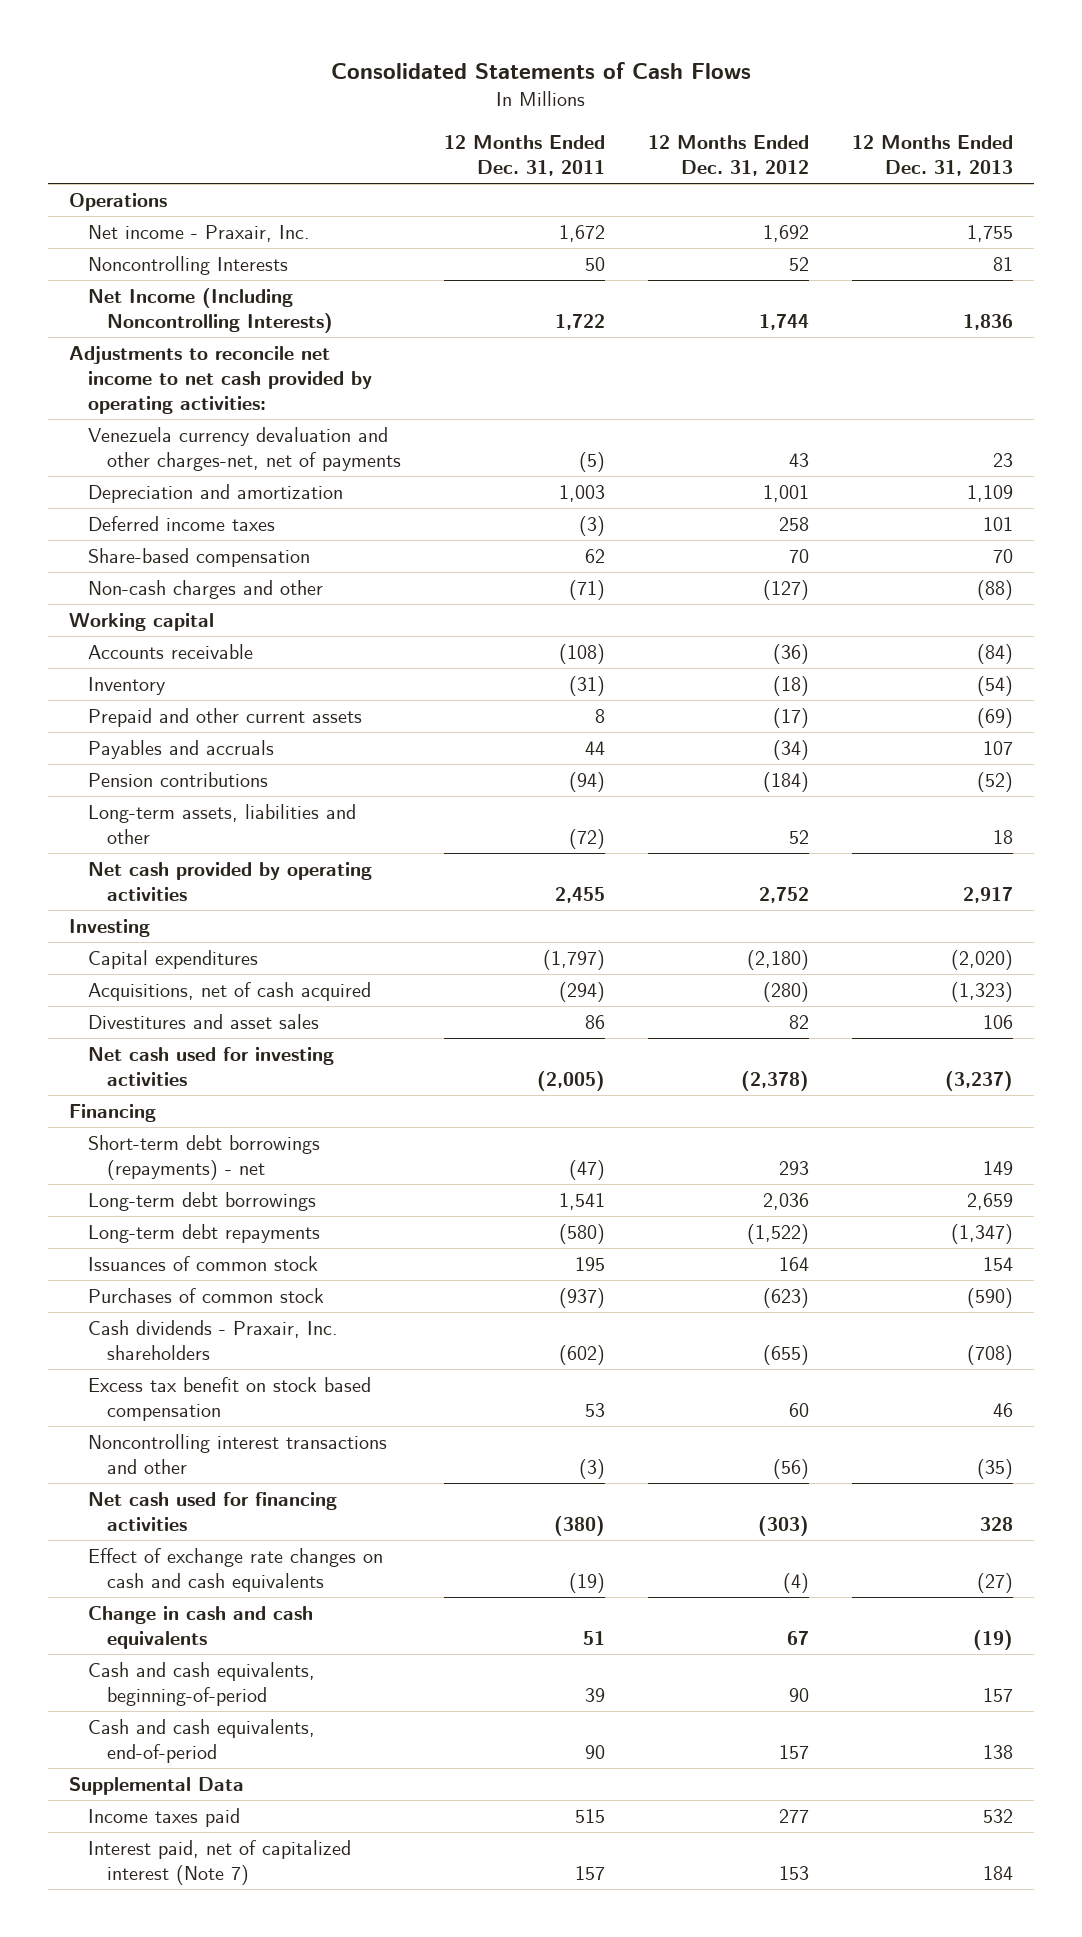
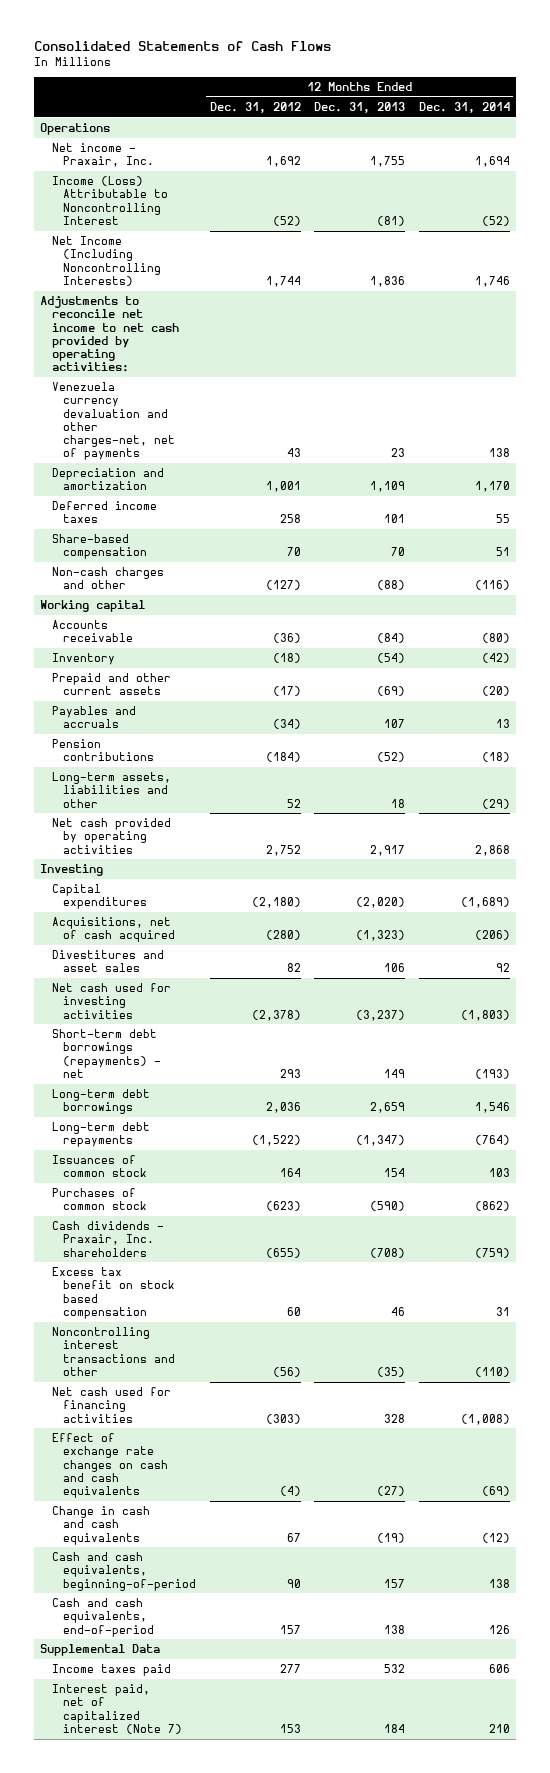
- | 12 Months Ended Dec. 31, 2011 | 12 Months Ended Dec. 31, 2012 | 12 Months Ended Dec. 31, 2013
+ | 12 Months Ended Dec. 31, 2012 | 12 Months Ended Dec. 31, 2013 | 12 Months Ended Dec. 31, 2014
- Noncontrolling Interests | 50 | 52 | 81
+ Income (Loss) Attributable to Noncontrolling Interest | (52) | (81) | (52)
- Financing

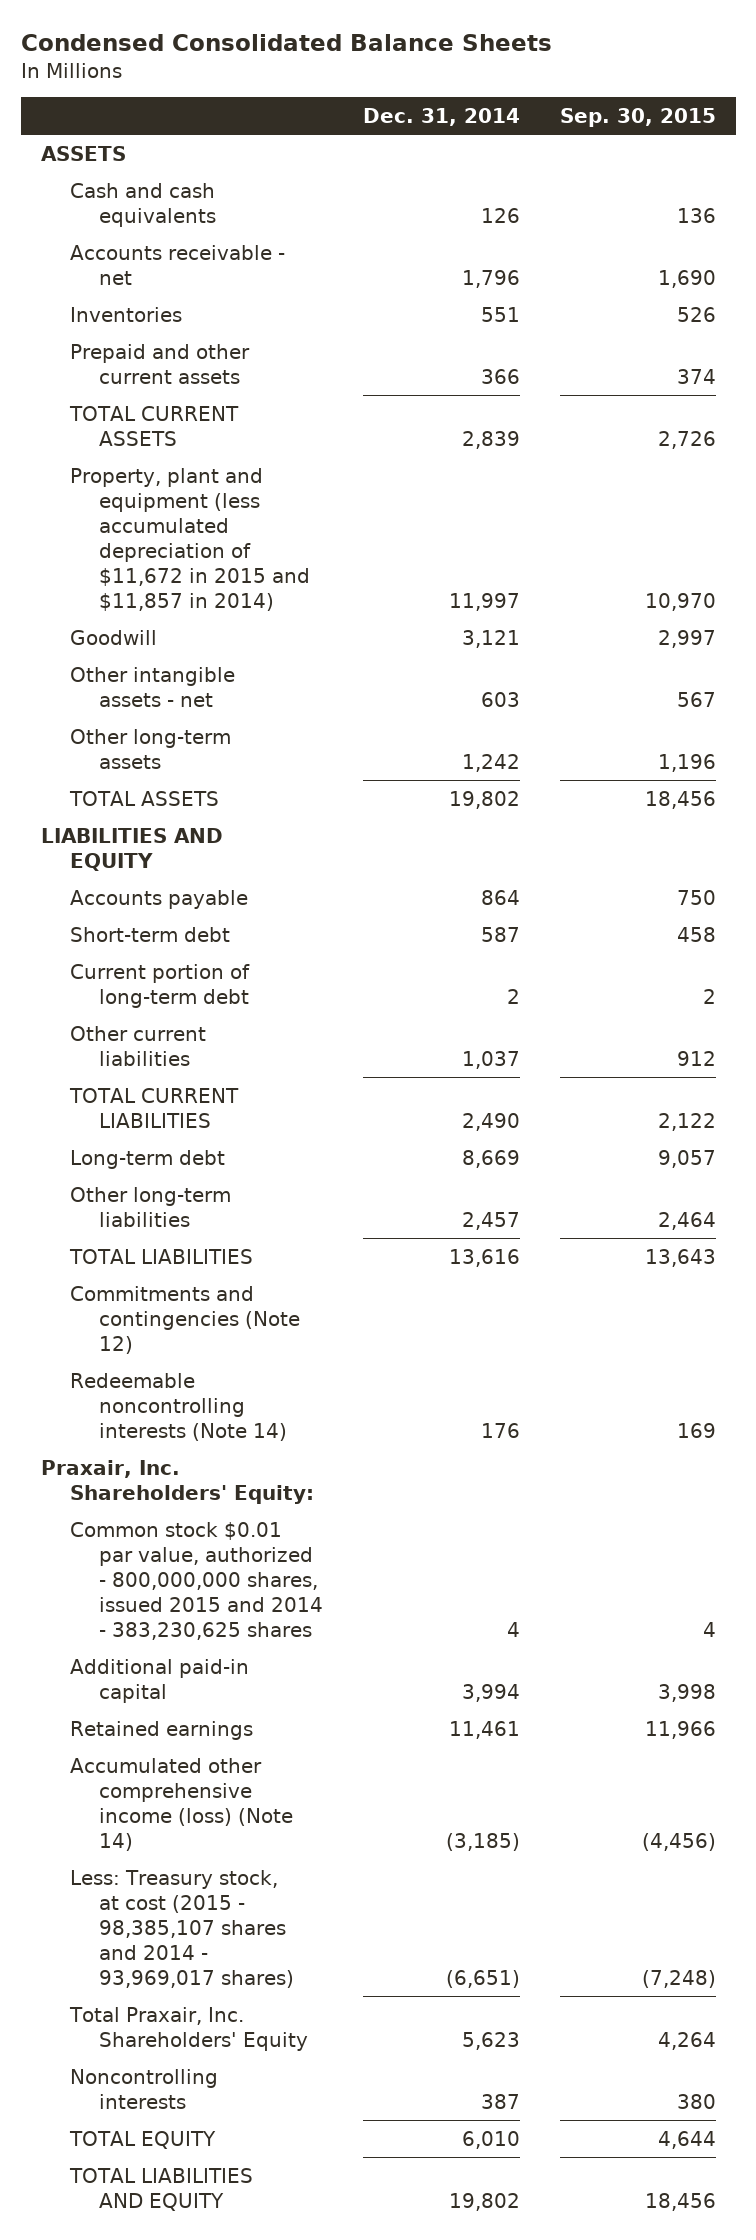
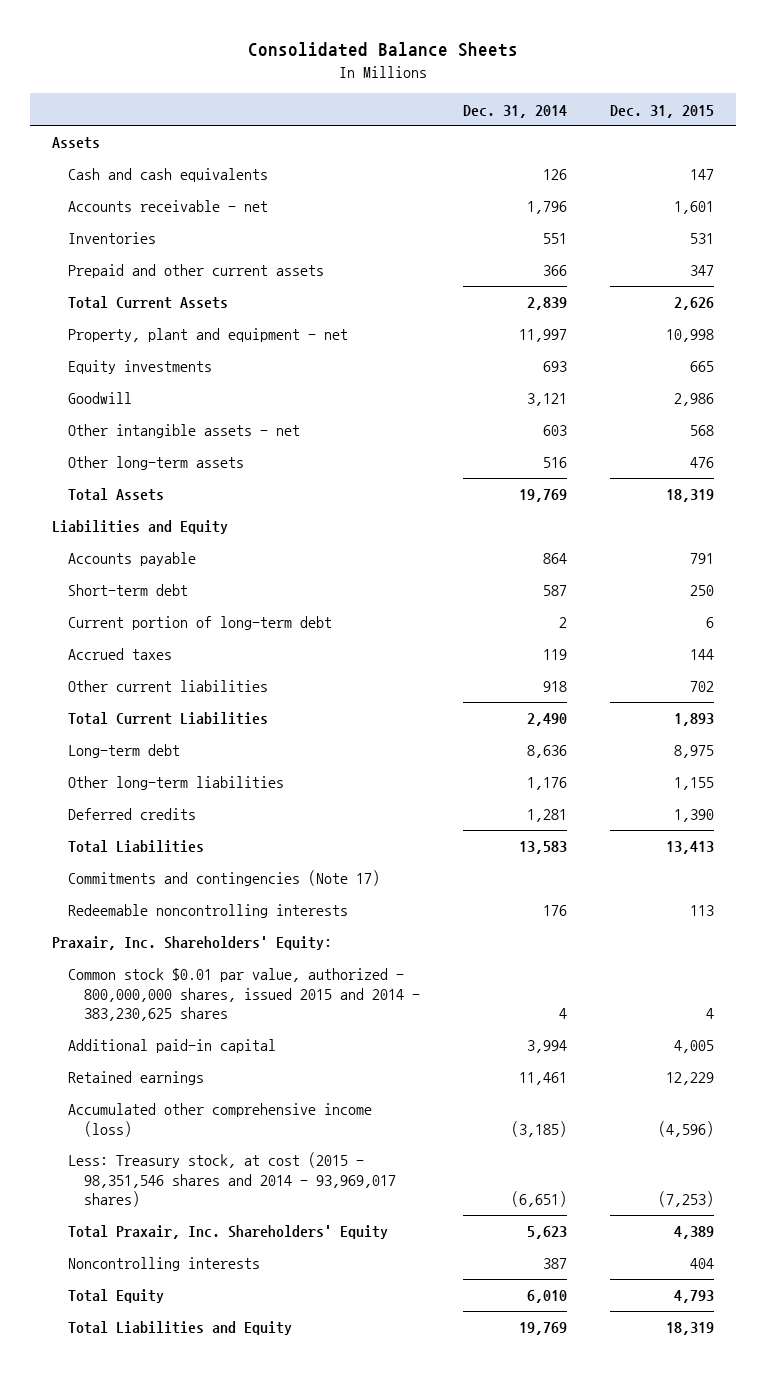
- Condensed Consolidated Balance Sheets
+ Consolidated Balance Sheets
- | Dec. 31, 2014 | Sep. 30, 2015
+ | Dec. 31, 2014 | Dec. 31, 2015
- ASSETS
+ Assets
- TOTAL CURRENT ASSETS | 2,839 | 2,726
- Property, plant and equipment (less accumulated depreciation of $11,672 in 2015 and $11,857 in 2014) | 11,997 | 10,970
+ Total Current Assets | 2,839 | 2,626
+ Property, plant and equipment - net | 11,997 | 10,998
+ Equity investments | 693 | 665
- Other long-term assets | 1,242 | 1,196
- TOTAL ASSETS | 19,802 | 18,456
- LIABILITIES AND EQUITY
+ Other long-term assets | 516 | 476
+ Total Assets | 19,769 | 18,319
+ Liabilities and Equity
- Other current liabilities | 1,037 | 912
- TOTAL CURRENT LIABILITIES | 2,490 | 2,122
- Long-term debt | 8,669 | 9,057
- Other long-term liabilities | 2,457 | 2,464
- TOTAL LIABILITIES | 13,616 | 13,643
- Commitments and contingencies (Note 12)
- Redeemable noncontrolling interests (Note 14) | 176 | 169
+ Accrued taxes | 119 | 144
+ Other current liabilities | 918 | 702
+ Total Current Liabilities | 2,490 | 1,893
+ Long-term debt | 8,636 | 8,975
+ Other long-term liabilities | 1,176 | 1,155
+ Deferred credits | 1,281 | 1,390
+ Total Liabilities | 13,583 | 13,413
+ Commitments and contingencies (Note 17)
+ Redeemable noncontrolling interests | 176 | 113
- Accumulated other comprehensive income (loss) (Note 14) | (3,185) | (4,456)
- Less: Treasury stock, at cost (2015 - 98,385,107 shares and 2014 - 93,969,017 shares) | (6,651) | (7,248)
+ Accumulated other comprehensive income (loss) | (3,185) | (4,596)
+ Less: Treasury stock, at cost (2015 - 98,351,546 shares and 2014 - 93,969,017 shares) | (6,651) | (7,253)
- TOTAL EQUITY | 6,010 | 4,644
- TOTAL LIABILITIES AND EQUITY | 19,802 | 18,456
+ Total Equity | 6,010 | 4,793
+ Total Liabilities and Equity | 19,769 | 18,319

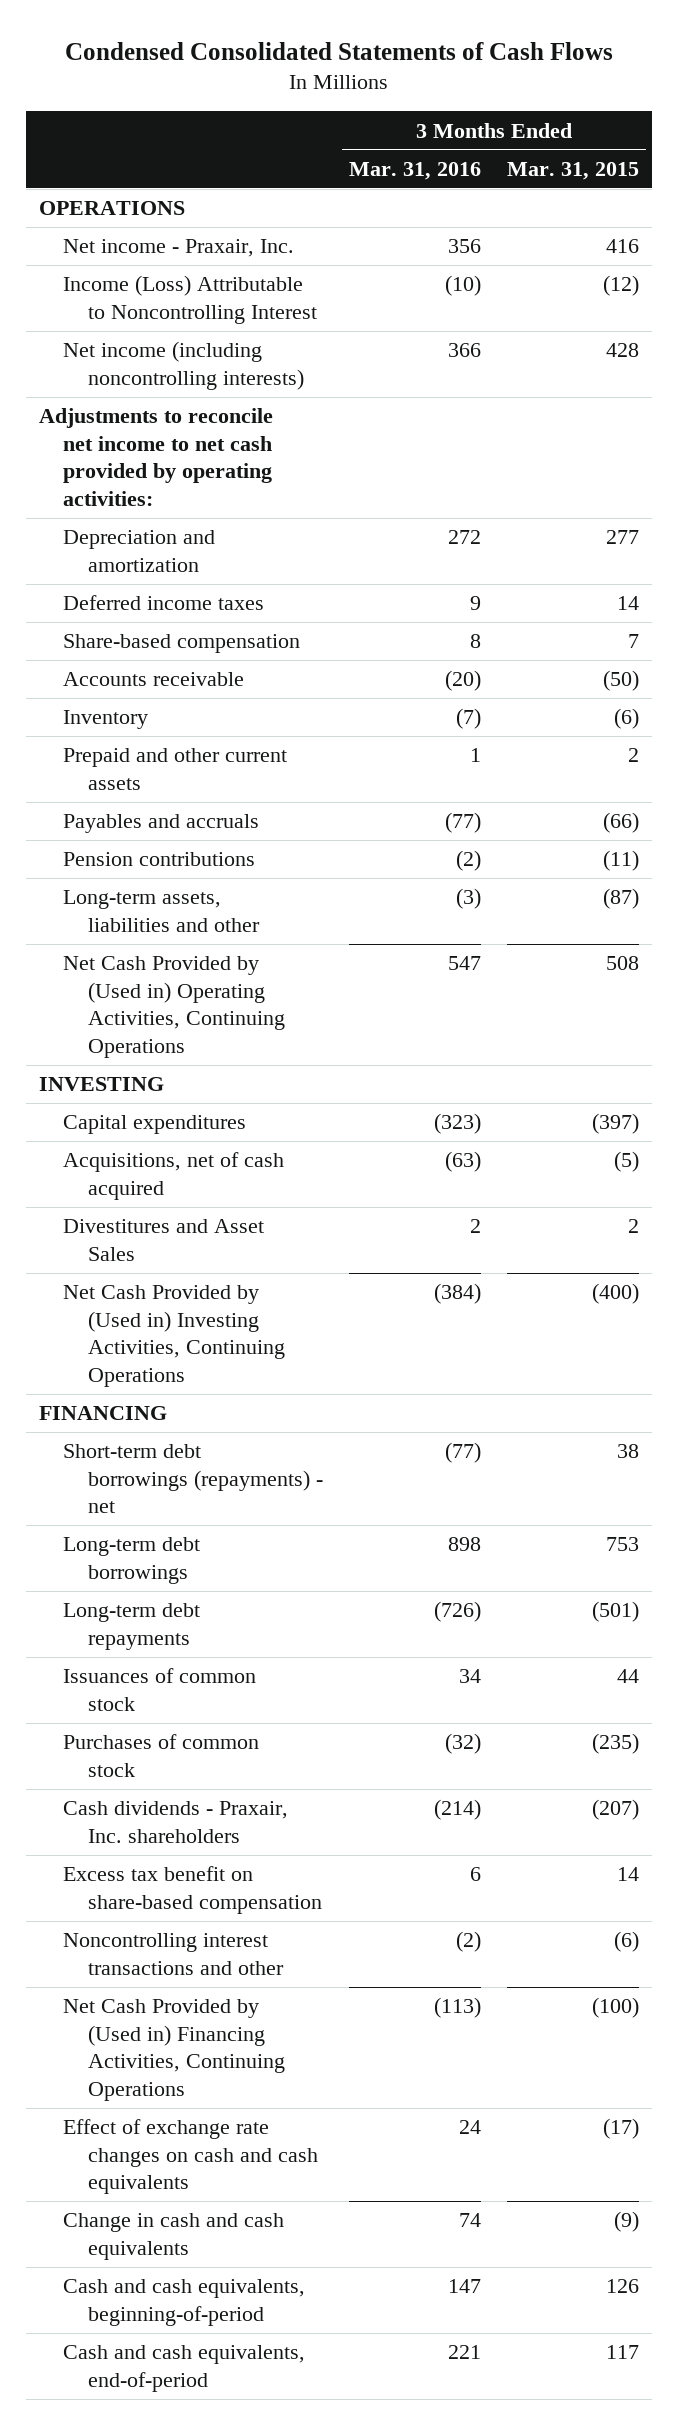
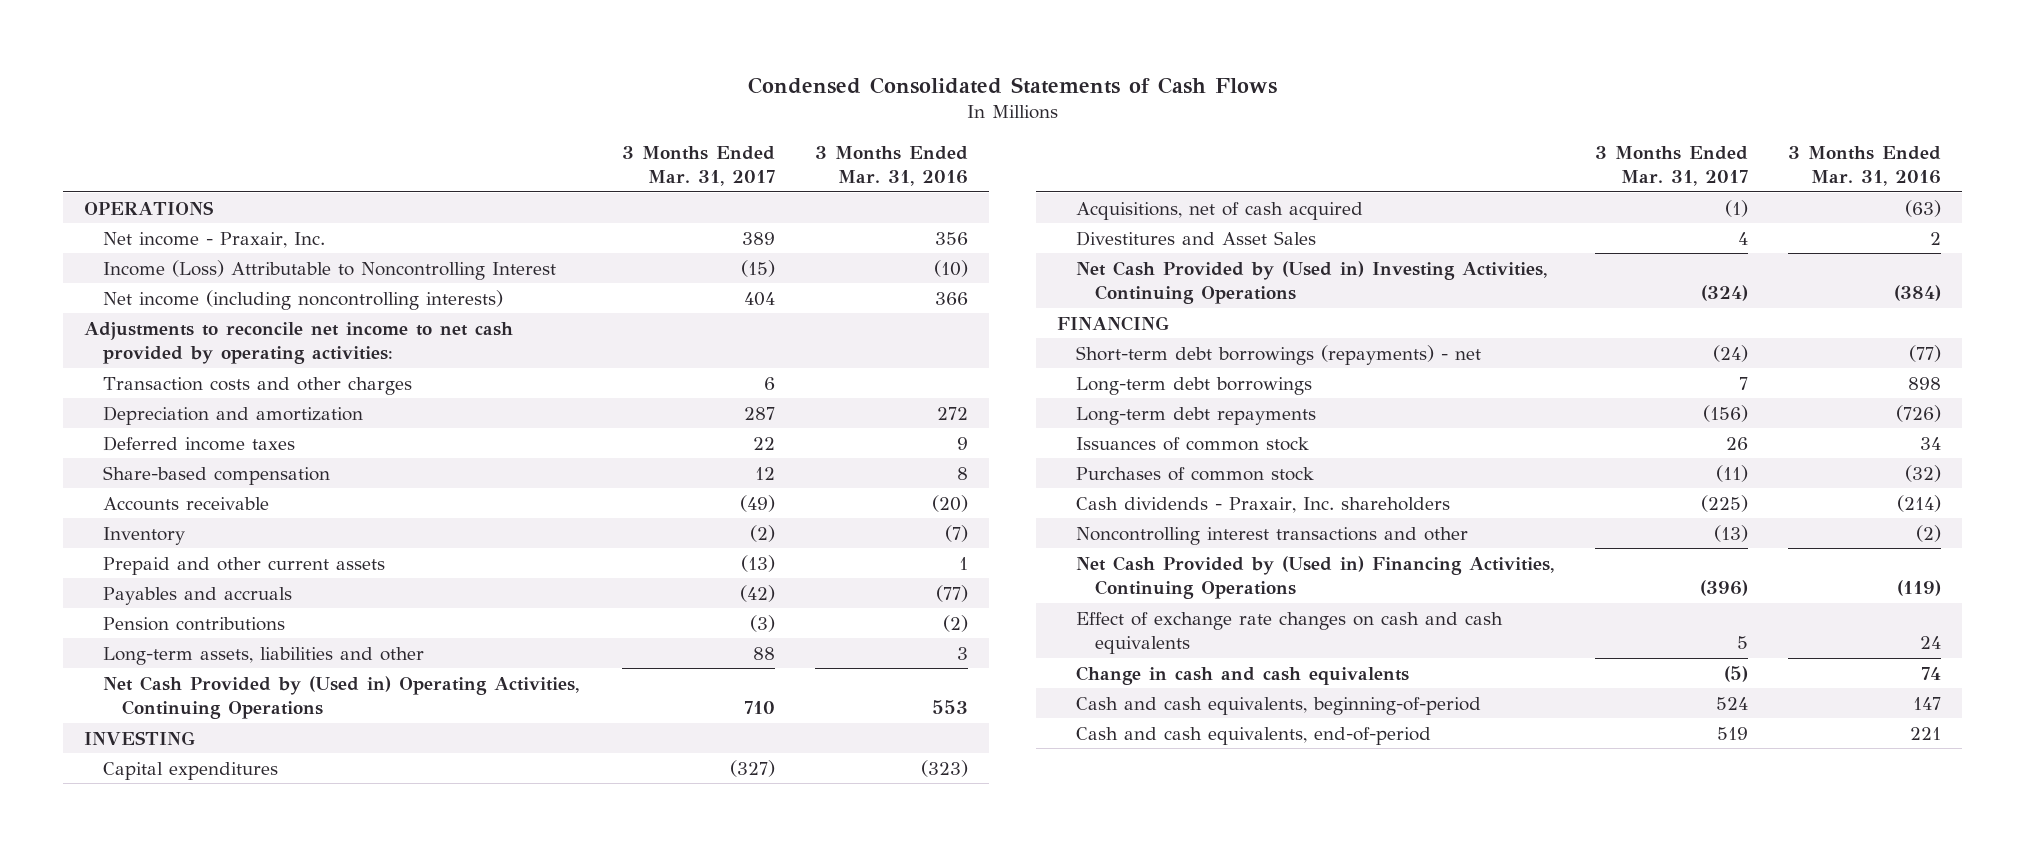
- | 3 Months Ended Mar. 31, 2016 | 3 Months Ended Mar. 31, 2015
+ | 3 Months Ended Mar. 31, 2017 | 3 Months Ended Mar. 31, 2016
+ Transaction costs and other charges | 6 |
- Long-term assets, liabilities and other | (3) | (87)
- Net Cash Provided by (Used in) Operating Activities, Continuing Operations | 547 | 508
+ Long-term assets, liabilities and other | 88 | 3
+ Net Cash Provided by (Used in) Operating Activities, Continuing Operations | 710 | 553
- Excess tax benefit on share-based compensation | 6 | 14
- Net Cash Provided by (Used in) Financing Activities, Continuing Operations | (113) | (100)
+ Net Cash Provided by (Used in) Financing Activities, Continuing Operations | (396) | (119)

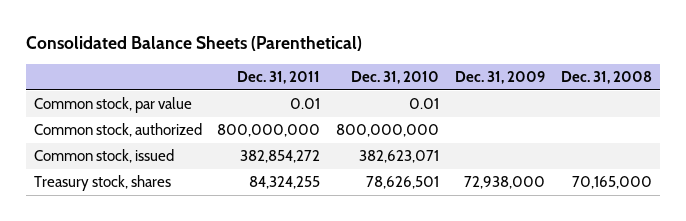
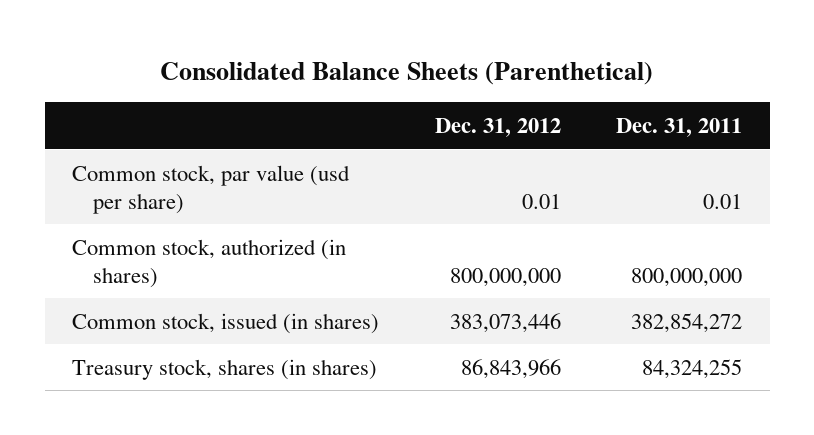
- | Dec. 31, 2011 | Dec. 31, 2010 | Dec. 31, 2009 | Dec. 31, 2008
+ | Dec. 31, 2012 | Dec. 31, 2011
- Common stock, par value | 0.01 | 0.01 | |
- Common stock, authorized | 800,000,000 | 800,000,000 | |
- Common stock, issued | 382,854,272 | 382,623,071 | |
- Treasury stock, shares | 84,324,255 | 78,626,501 | 72,938,000 | 70,165,000
+ Common stock, par value (usd per share) | 0.01 | 0.01
+ Common stock, authorized (in shares) | 800,000,000 | 800,000,000
+ Common stock, issued (in shares) | 383,073,446 | 382,854,272
+ Treasury stock, shares (in shares) | 86,843,966 | 84,324,255

